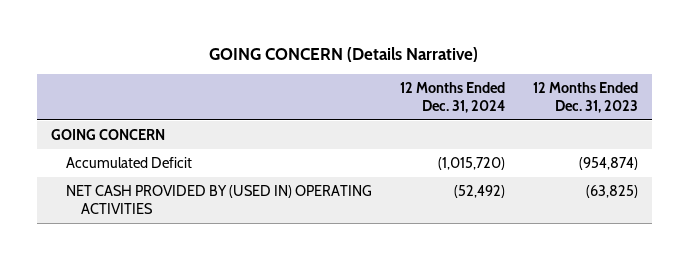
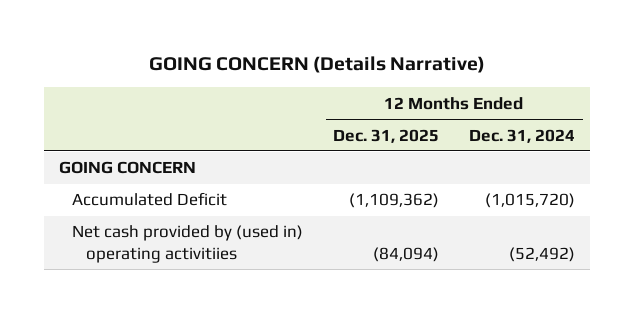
- | 12 Months Ended Dec. 31, 2024 | 12 Months Ended Dec. 31, 2023
+ | 12 Months Ended Dec. 31, 2025 | 12 Months Ended Dec. 31, 2024
- NET CASH PROVIDED BY (USED IN) OPERATING ACTIVITIES | (52,492) | (63,825)
+ Net cash provided by (used in) operating activitiies | (84,094) | (52,492)

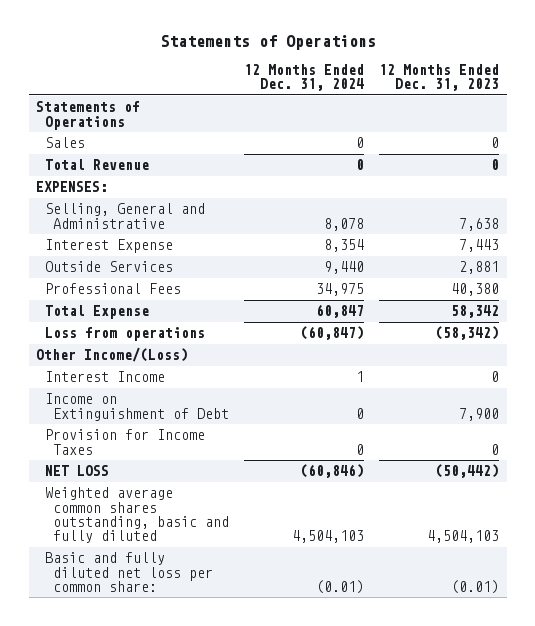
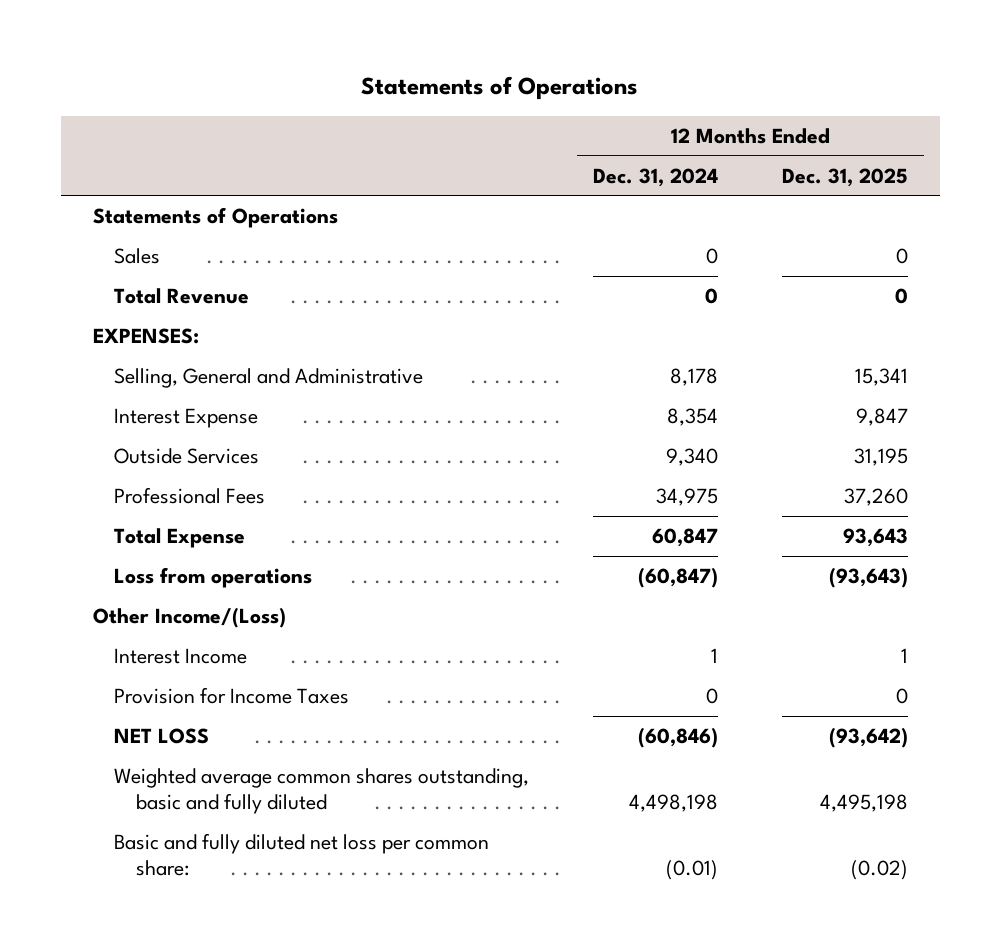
- | 12 Months Ended Dec. 31, 2024 | 12 Months Ended Dec. 31, 2023
+ | 12 Months Ended Dec. 31, 2024 | 12 Months Ended Dec. 31, 2025
- Selling, General and Administrative | 8,078 | 7,638
+ Selling, General and Administrative | 8,178 | 15,341
- Outside Services | 9,440 | 2,881
+ Outside Services | 9,340 | 31,195
- Income on Extinguishment of Debt | 0 | 7,900
- Weighted average common shares outstanding, basic and fully diluted | 4,504,103 | 4,504,103
+ Weighted average common shares outstanding, basic and fully diluted | 4,498,198 | 4,495,198

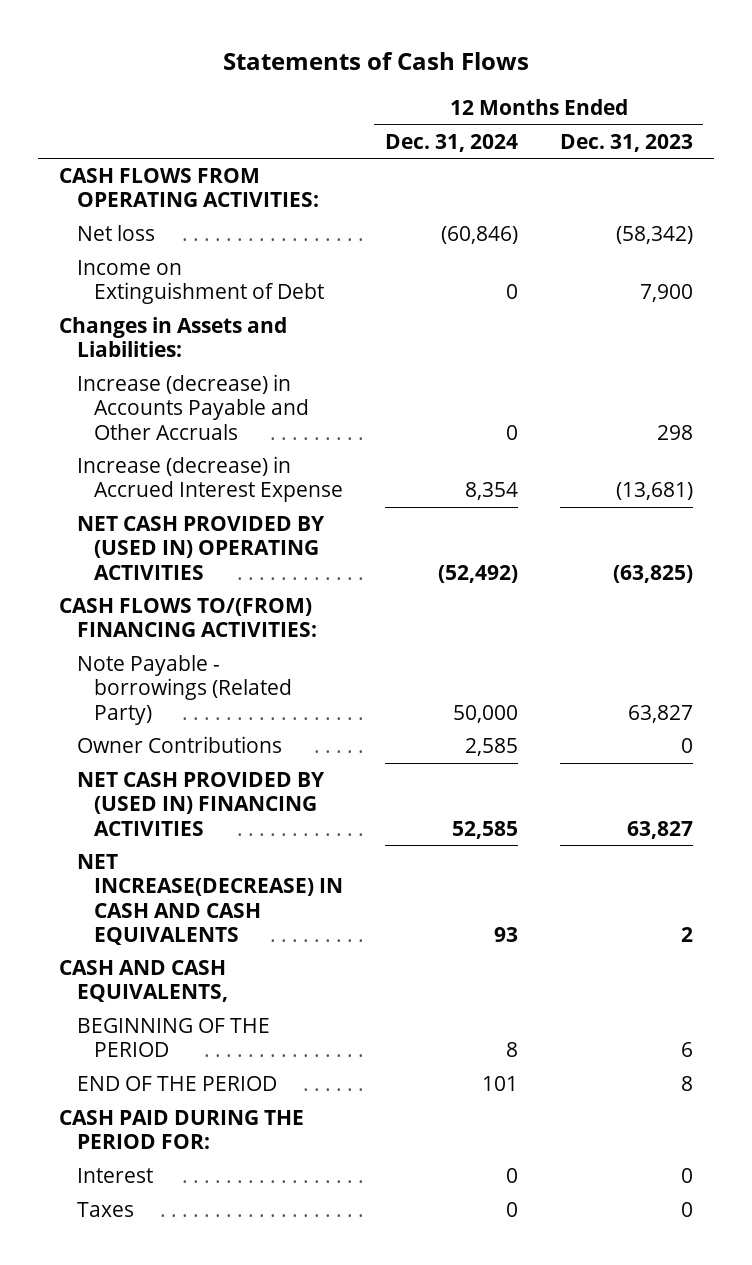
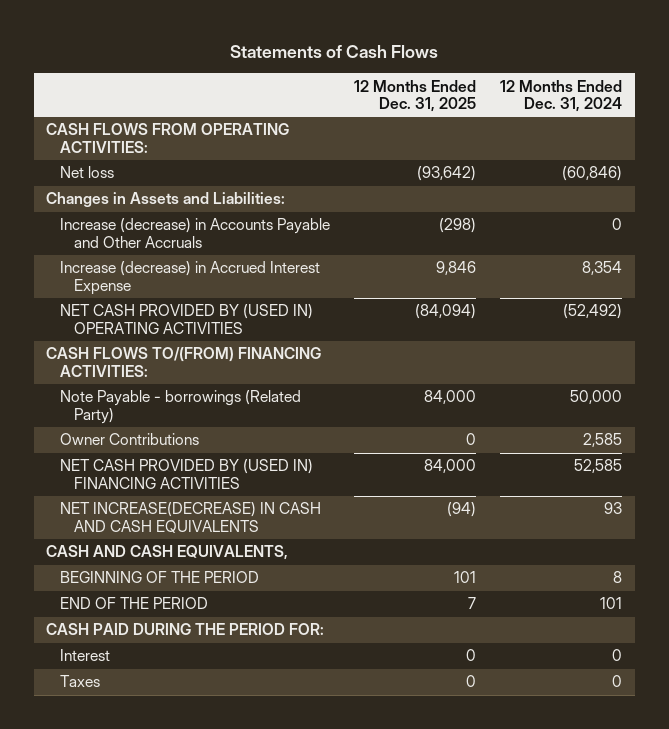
- | 12 Months Ended Dec. 31, 2024 | 12 Months Ended Dec. 31, 2023
+ | 12 Months Ended Dec. 31, 2025 | 12 Months Ended Dec. 31, 2024
- Income on Extinguishment of Debt | 0 | 7,900

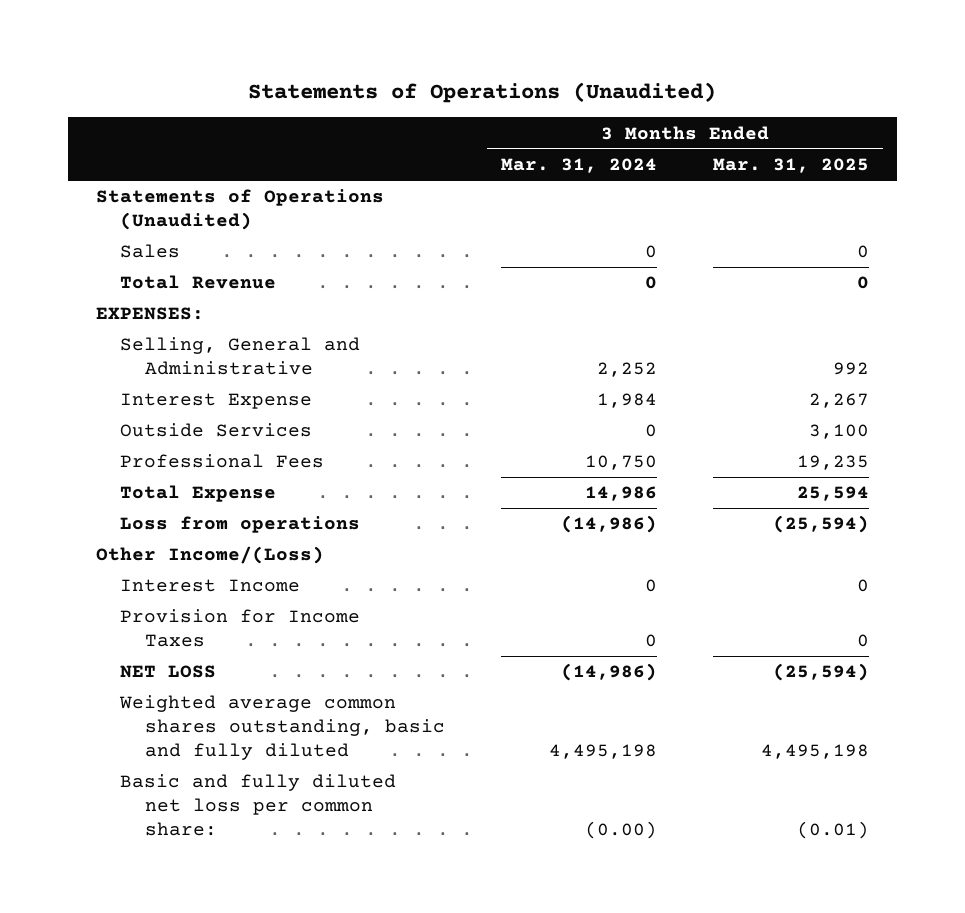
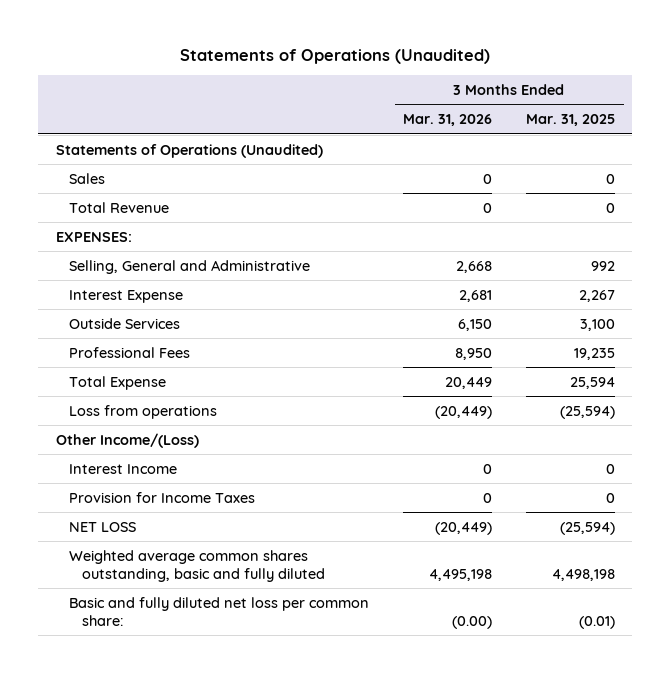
- | 3 Months Ended Mar. 31, 2024 | 3 Months Ended Mar. 31, 2025
+ | 3 Months Ended Mar. 31, 2026 | 3 Months Ended Mar. 31, 2025
- Weighted average common shares outstanding, basic and fully diluted | 4,495,198 | 4,495,198
+ Weighted average common shares outstanding, basic and fully diluted | 4,495,198 | 4,498,198

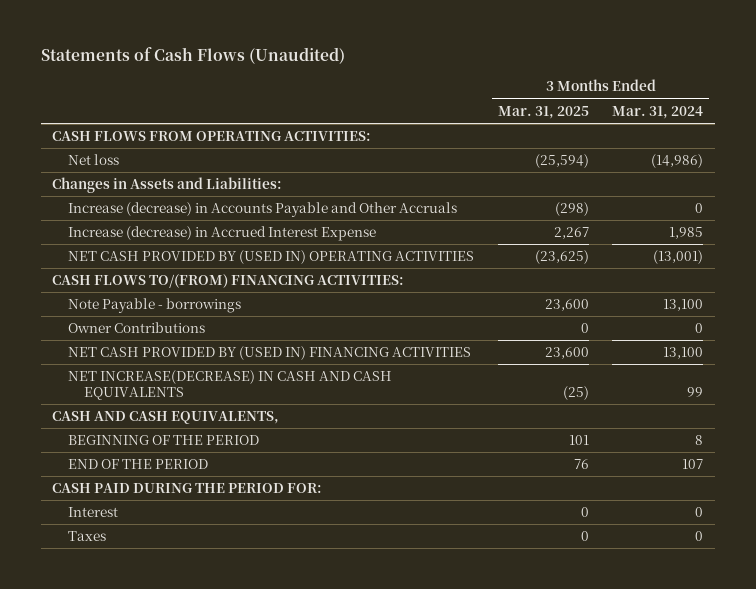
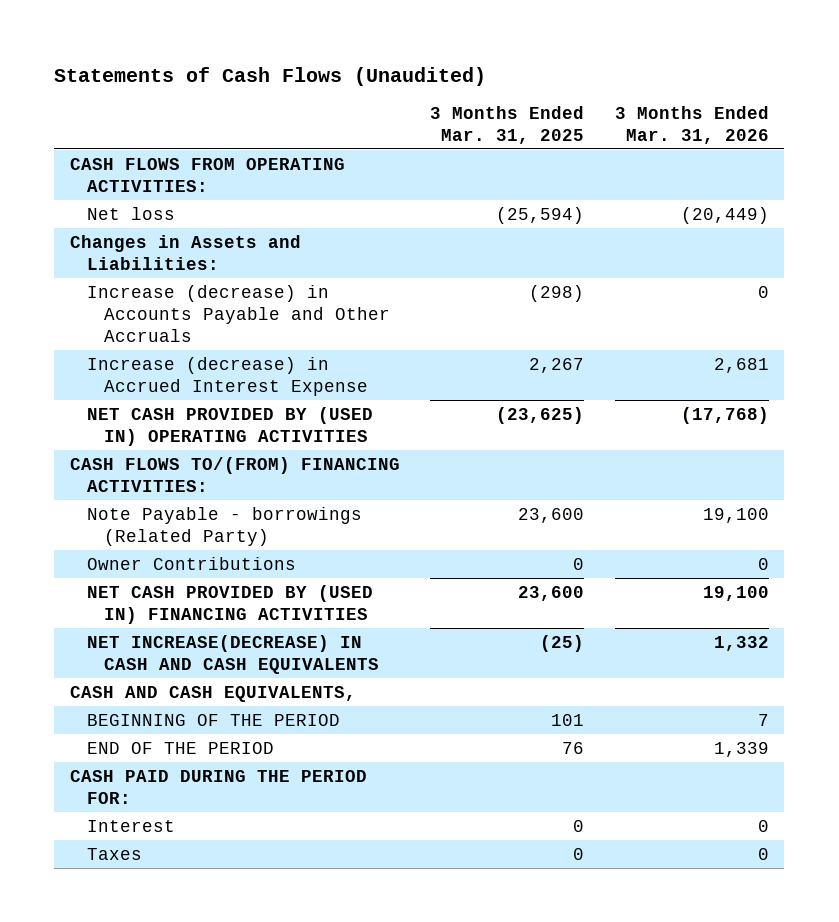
- | 3 Months Ended Mar. 31, 2025 | 3 Months Ended Mar. 31, 2024
+ | 3 Months Ended Mar. 31, 2025 | 3 Months Ended Mar. 31, 2026
- Note Payable - borrowings | 23,600 | 13,100
+ Note Payable - borrowings (Related Party) | 23,600 | 19,100

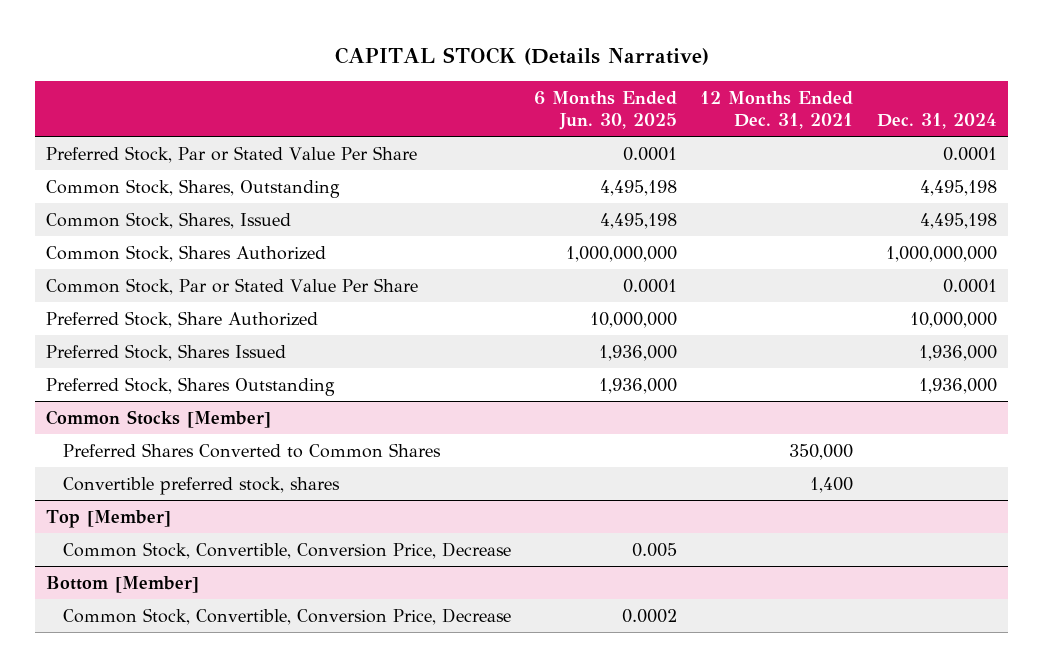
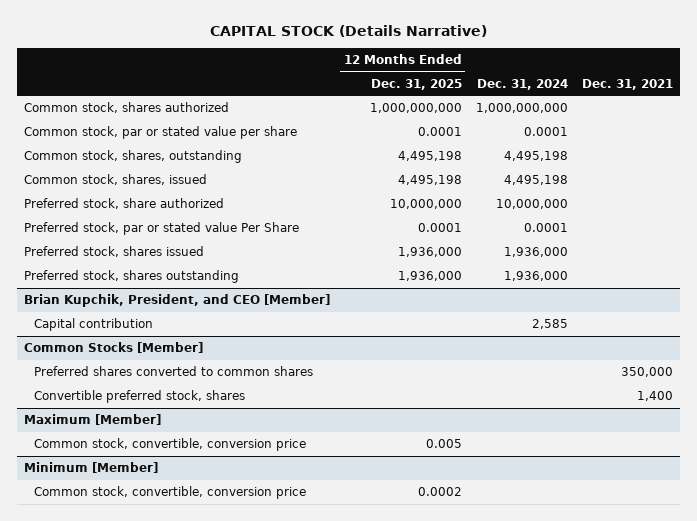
- | 6 Months Ended Jun. 30, 2025 | 12 Months Ended Dec. 31, 2021 | Dec. 31, 2024
+ | 12 Months Ended Dec. 31, 2025 | Dec. 31, 2024 | Dec. 31, 2021
- Preferred Stock, Par or Stated Value Per Share | 0.0001 | | 0.0001
- Common Stock, Shares, Outstanding | 4,495,198 | | 4,495,198
- Common Stock, Shares, Issued | 4,495,198 | | 4,495,198
- Common Stock, Shares Authorized | 1,000,000,000 | | 1,000,000,000
- Common Stock, Par or Stated Value Per Share | 0.0001 | | 0.0001
- Preferred Stock, Share Authorized | 10,000,000 | | 10,000,000
- Preferred Stock, Shares Issued | 1,936,000 | | 1,936,000
- Preferred Stock, Shares Outstanding | 1,936,000 | | 1,936,000
+ Common stock, shares authorized | 1,000,000,000 | 1,000,000,000 |
+ Common stock, par or stated value per share | 0.0001 | 0.0001 |
+ Common stock, shares, outstanding | 4,495,198 | 4,495,198 |
+ Common stock, shares, issued | 4,495,198 | 4,495,198 |
+ Preferred stock, share authorized | 10,000,000 | 10,000,000 |
+ Preferred stock, par or stated value Per Share | 0.0001 | 0.0001 |
+ Preferred stock, shares issued | 1,936,000 | 1,936,000 |
+ Preferred stock, shares outstanding | 1,936,000 | 1,936,000 |
+ Brian Kupchik, President, and CEO [Member]
+ Capital contribution | | 2,585 |
@ Common Stocks [Member]
- Preferred Shares Converted to Common Shares | | 350,000 |
+ Preferred shares converted to common shares | | | 350,000
- Top [Member]
- Common Stock, Convertible, Conversion Price, Decrease | 0.005 | |
- Bottom [Member]
- Common Stock, Convertible, Conversion Price, Decrease | 0.0002 | |
+ Maximum [Member]
+ Common stock, convertible, conversion price | 0.005 | |
+ Minimum [Member]
+ Common stock, convertible, conversion price | 0.0002 | |

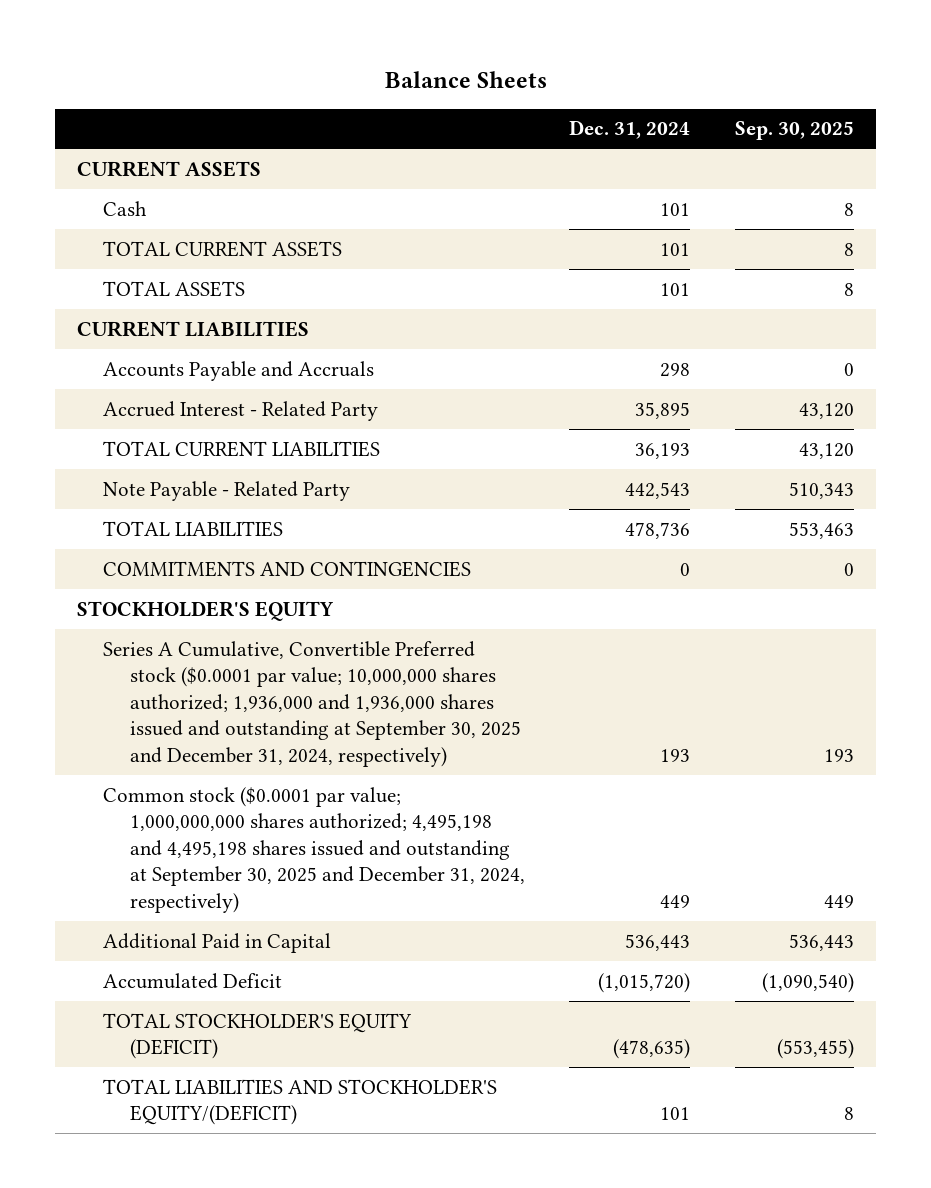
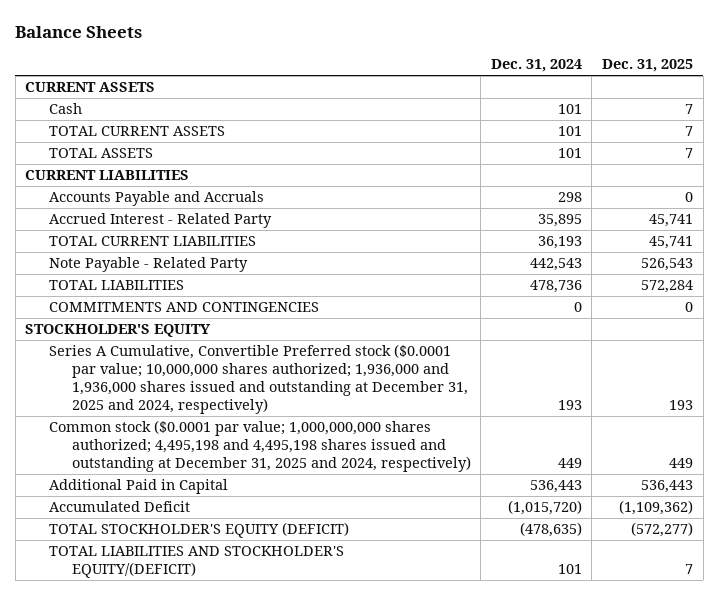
- | Dec. 31, 2024 | Sep. 30, 2025
+ | Dec. 31, 2024 | Dec. 31, 2025
- Series A Cumulative, Convertible Preferred stock ($0.0001 par value; 10,000,000 shares authorized; 1,936,000 and 1,936,000 shares issued and outstanding at September 30, 2025 and December 31, 2024, respectively) | 193 | 193
- Common stock ($0.0001 par value; 1,000,000,000 shares authorized; 4,495,198 and 4,495,198 shares issued and outstanding at September 30, 2025 and December 31, 2024, respectively) | 449 | 449
+ Series A Cumulative, Convertible Preferred stock ($0.0001 par value; 10,000,000 shares authorized; 1,936,000 and 1,936,000 shares issued and outstanding at December 31, 2025 and 2024, respectively) | 193 | 193
+ Common stock ($0.0001 par value; 1,000,000,000 shares authorized; 4,495,198 and 4,495,198 shares issued and outstanding at December 31, 2025 and 2024, respectively) | 449 | 449

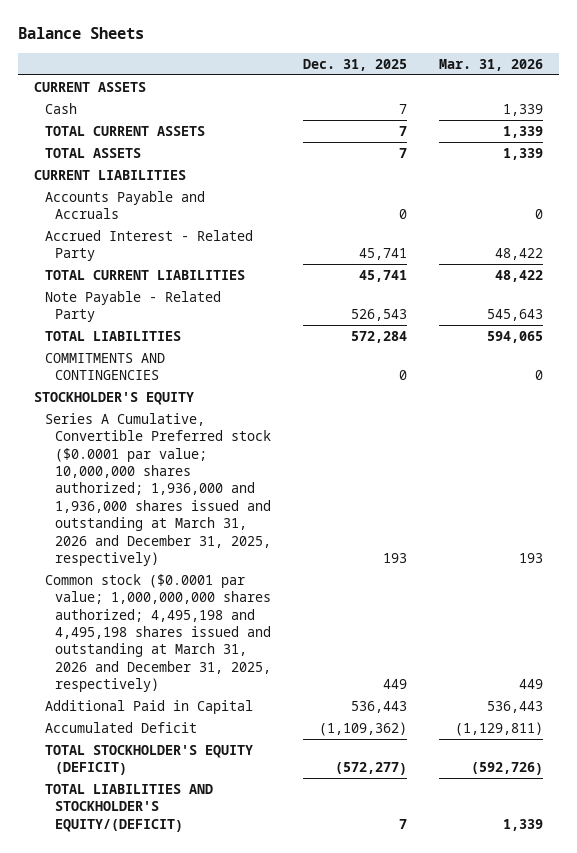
- | Dec. 31, 2024 | Dec. 31, 2025
+ | Dec. 31, 2025 | Mar. 31, 2026
- Series A Cumulative, Convertible Preferred stock ($0.0001 par value; 10,000,000 shares authorized; 1,936,000 and 1,936,000 shares issued and outstanding at December 31, 2025 and 2024, respectively) | 193 | 193
- Common stock ($0.0001 par value; 1,000,000,000 shares authorized; 4,495,198 and 4,495,198 shares issued and outstanding at December 31, 2025 and 2024, respectively) | 449 | 449
+ Series A Cumulative, Convertible Preferred stock ($0.0001 par value; 10,000,000 shares authorized; 1,936,000 and 1,936,000 shares issued and outstanding at March 31, 2026 and December 31, 2025, respectively) | 193 | 193
+ Common stock ($0.0001 par value; 1,000,000,000 shares authorized; 4,495,198 and 4,495,198 shares issued and outstanding at March 31, 2026 and December 31, 2025, respectively) | 449 | 449

